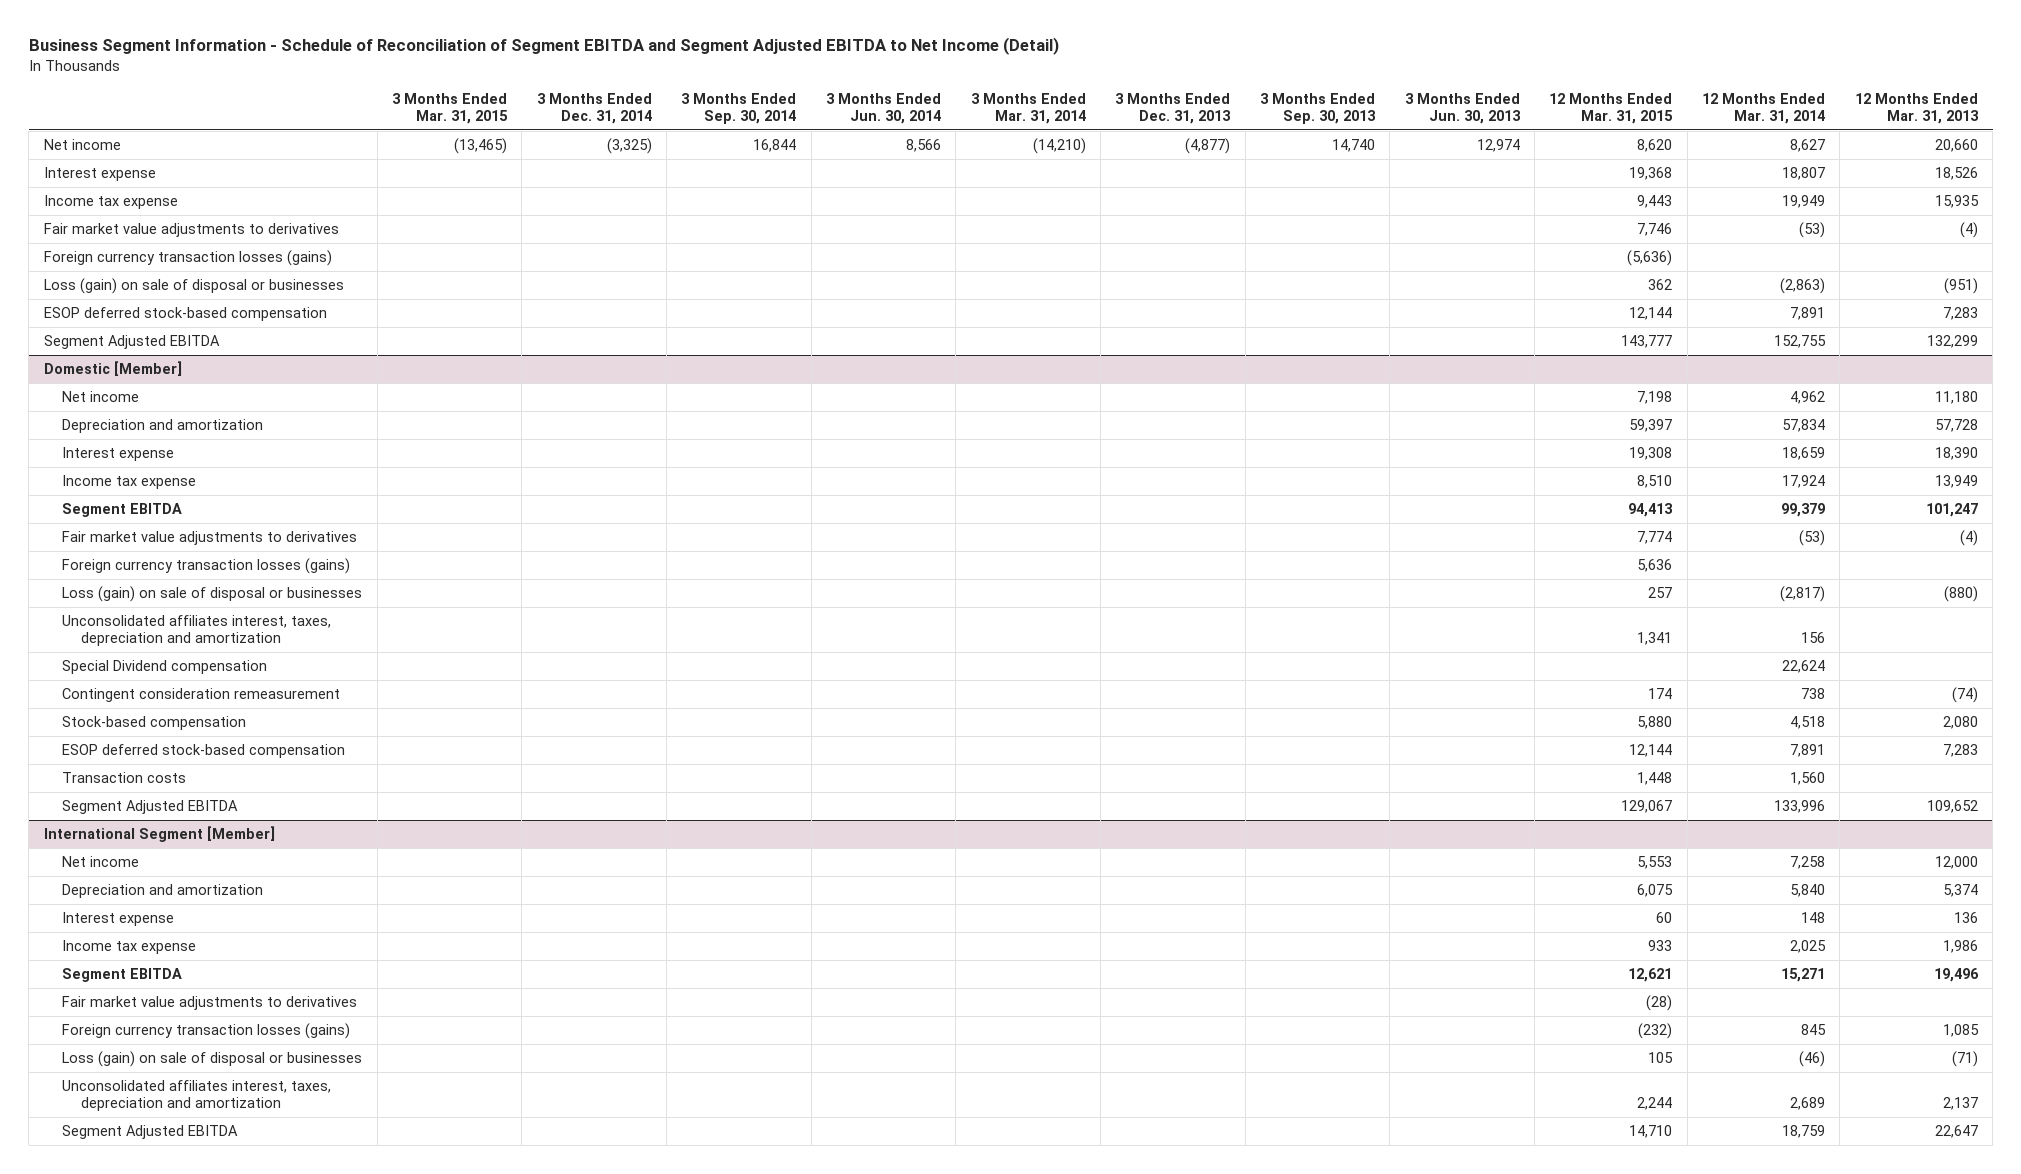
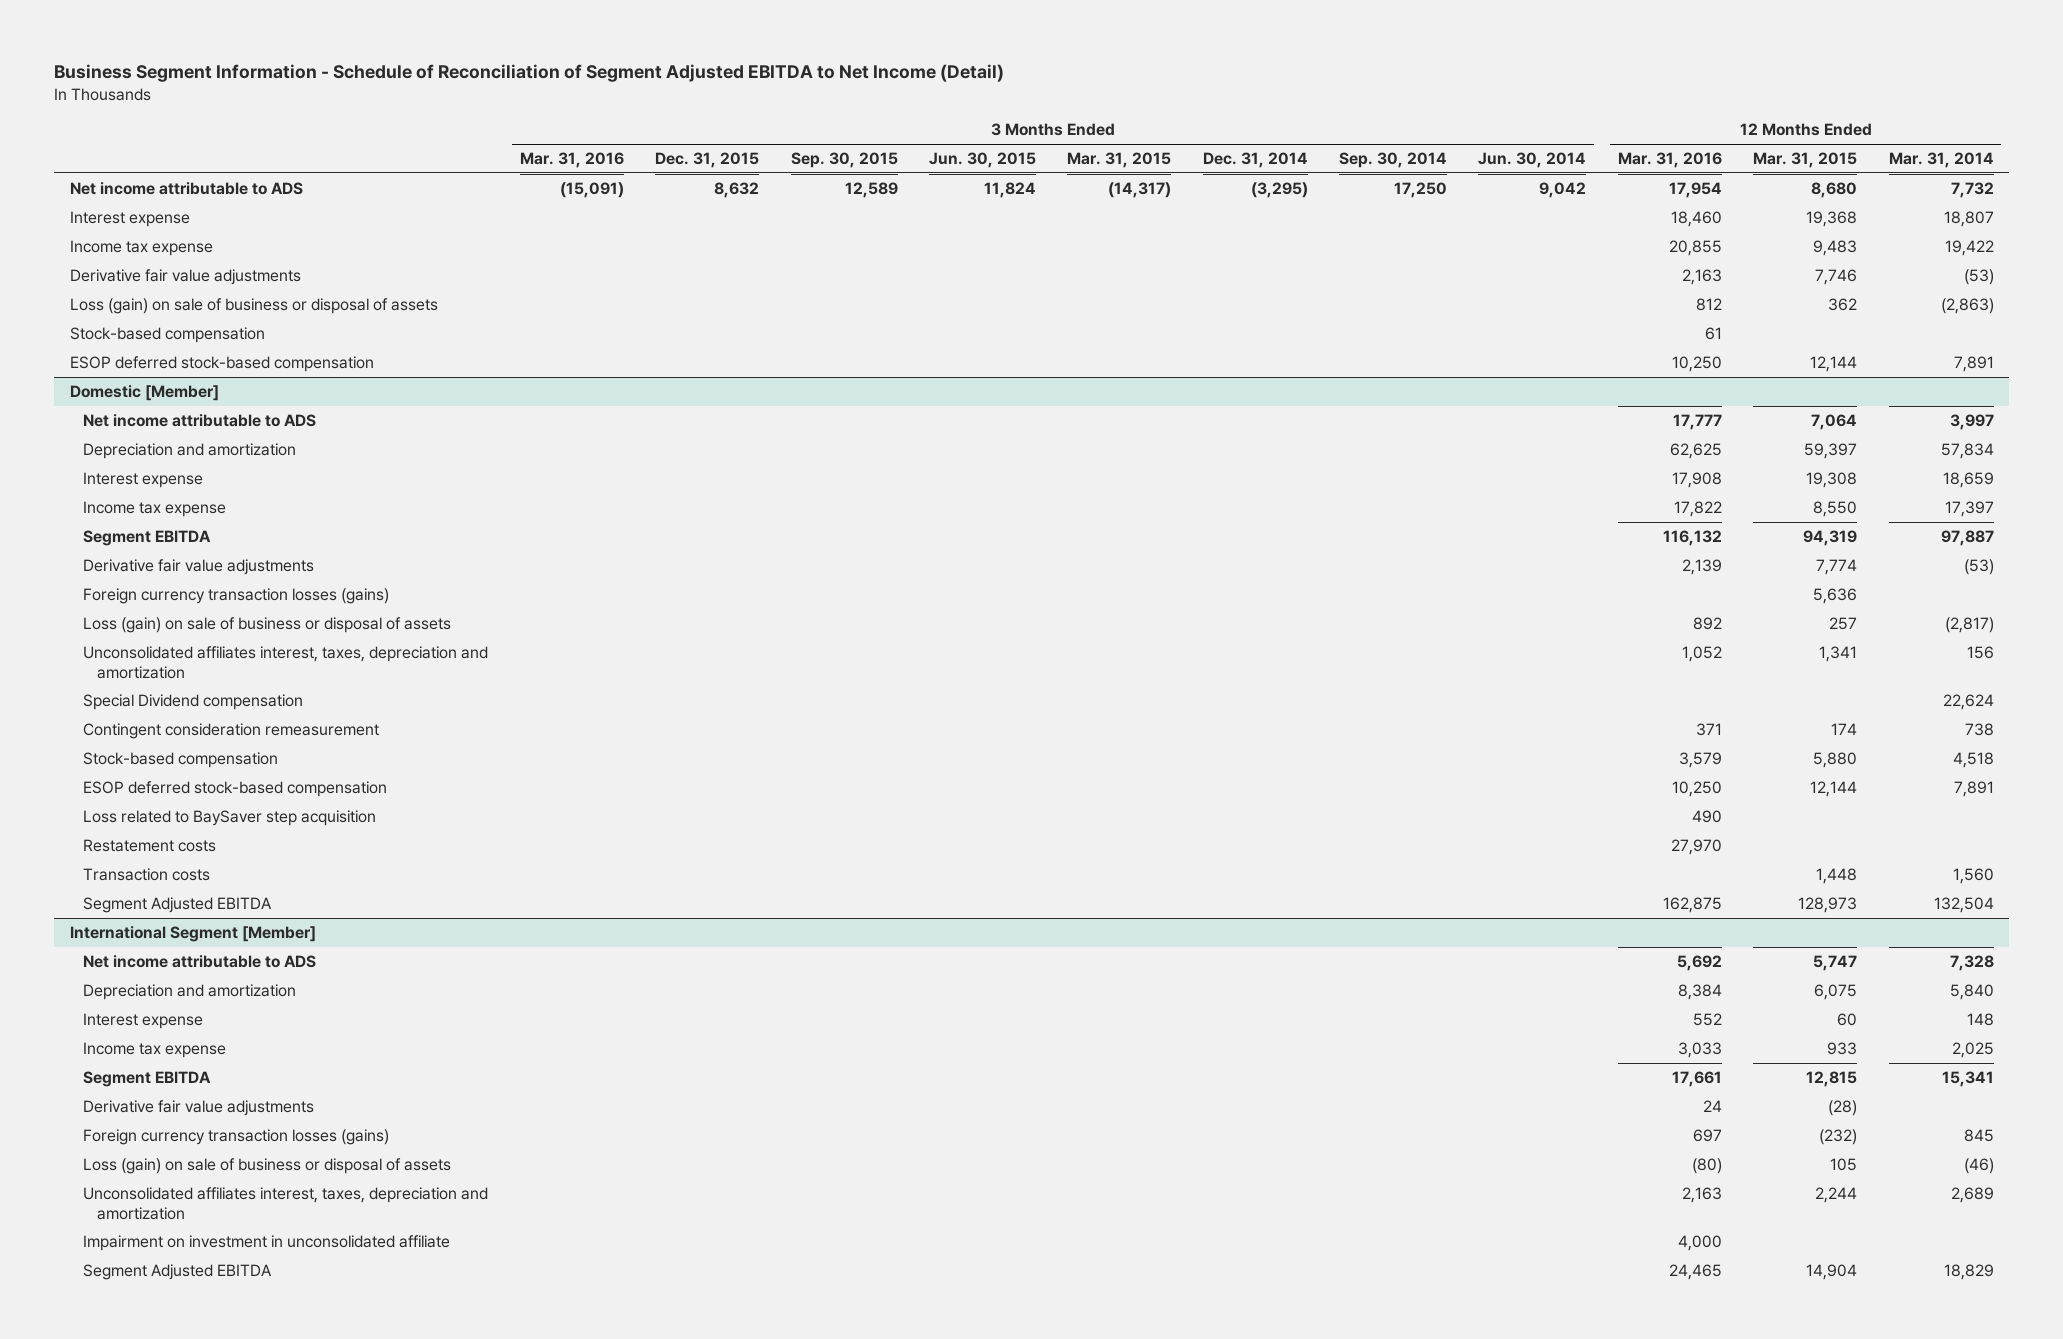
- Business Segment Information - Schedule of Reconciliation of Segment EBITDA and Segment Adjusted EBITDA to Net Income (Detail)
+ Business Segment Information - Schedule of Reconciliation of Segment Adjusted EBITDA to Net Income (Detail)
- | 3 Months Ended Mar. 31, 2015 | 3 Months Ended Dec. 31, 2014 | 3 Months Ended Sep. 30, 2014 | 3 Months Ended Jun. 30, 2014 | 3 Months Ended Mar. 31, 2014 | 3 Months Ended Dec. 31, 2013 | 3 Months Ended Sep. 30, 2013 | 3 Months Ended Jun. 30, 2013 | 12 Months Ended Mar. 31, 2015 | 12 Months Ended Mar. 31, 2014 | 12 Months Ended Mar. 31, 2013
+ | 3 Months Ended Mar. 31, 2016 | 3 Months Ended Dec. 31, 2015 | 3 Months Ended Sep. 30, 2015 | 3 Months Ended Jun. 30, 2015 | 3 Months Ended Mar. 31, 2015 | 3 Months Ended Dec. 31, 2014 | 3 Months Ended Sep. 30, 2014 | 3 Months Ended Jun. 30, 2014 | 12 Months Ended Mar. 31, 2016 | 12 Months Ended Mar. 31, 2015 | 12 Months Ended Mar. 31, 2014
- Net income | (13,465) | (3,325) | 16,844 | 8,566 | (14,210) | (4,877) | 14,740 | 12,974 | 8,620 | 8,627 | 20,660
+ Net income attributable to ADS | (15,091) | 8,632 | 12,589 | 11,824 | (14,317) | (3,295) | 17,250 | 9,042 | 17,954 | 8,680 | 7,732
- Income tax expense | | | | | | | | | 9,443 | 19,949 | 15,935
- Fair market value adjustments to derivatives | | | | | | | | | 7,746 | (53) | (4)
- Foreign currency transaction losses (gains) | | | | | | | | | (5,636) | |
- Loss (gain) on sale of disposal or businesses | | | | | | | | | 362 | (2,863) | (951)
+ Income tax expense | | | | | | | | | 20,855 | 9,483 | 19,422
+ Derivative fair value adjustments | | | | | | | | | 2,163 | 7,746 | (53)
+ Loss (gain) on sale of business or disposal of assets | | | | | | | | | 812 | 362 | (2,863)
+ Stock-based compensation | | | | | | | | | 61 | |
- Segment Adjusted EBITDA | | | | | | | | | 143,777 | 152,755 | 132,299
@ Domestic [Member]
- Net income | | | | | | | | | 7,198 | 4,962 | 11,180
+ Net income attributable to ADS | | | | | | | | | 17,777 | 7,064 | 3,997
- Income tax expense | | | | | | | | | 8,510 | 17,924 | 13,949
- Segment EBITDA | | | | | | | | | 94,413 | 99,379 | 101,247
- Fair market value adjustments to derivatives | | | | | | | | | 7,774 | (53) | (4)
+ Income tax expense | | | | | | | | | 17,822 | 8,550 | 17,397
+ Segment EBITDA | | | | | | | | | 116,132 | 94,319 | 97,887
+ Derivative fair value adjustments | | | | | | | | | 2,139 | 7,774 | (53)
- Loss (gain) on sale of disposal or businesses | | | | | | | | | 257 | (2,817) | (880)
+ Loss (gain) on sale of business or disposal of assets | | | | | | | | | 892 | 257 | (2,817)
+ Loss related to BaySaver step acquisition | | | | | | | | | 490 | |
+ Restatement costs | | | | | | | | | 27,970 | |
- Segment Adjusted EBITDA | | | | | | | | | 129,067 | 133,996 | 109,652
+ Segment Adjusted EBITDA | | | | | | | | | 162,875 | 128,973 | 132,504
@ International Segment [Member]
- Net income | | | | | | | | | 5,553 | 7,258 | 12,000
+ Net income attributable to ADS | | | | | | | | | 5,692 | 5,747 | 7,328
- Segment EBITDA | | | | | | | | | 12,621 | 15,271 | 19,496
- Fair market value adjustments to derivatives | | | | | | | | | (28) | |
+ Segment EBITDA | | | | | | | | | 17,661 | 12,815 | 15,341
+ Derivative fair value adjustments | | | | | | | | | 24 | (28) |
- Loss (gain) on sale of disposal or businesses | | | | | | | | | 105 | (46) | (71)
+ Loss (gain) on sale of business or disposal of assets | | | | | | | | | (80) | 105 | (46)
- Segment Adjusted EBITDA | | | | | | | | | 14,710 | 18,759 | 22,647
+ Impairment on investment in unconsolidated affiliate | | | | | | | | | 4,000 | |
+ Segment Adjusted EBITDA | | | | | | | | | 24,465 | 14,904 | 18,829

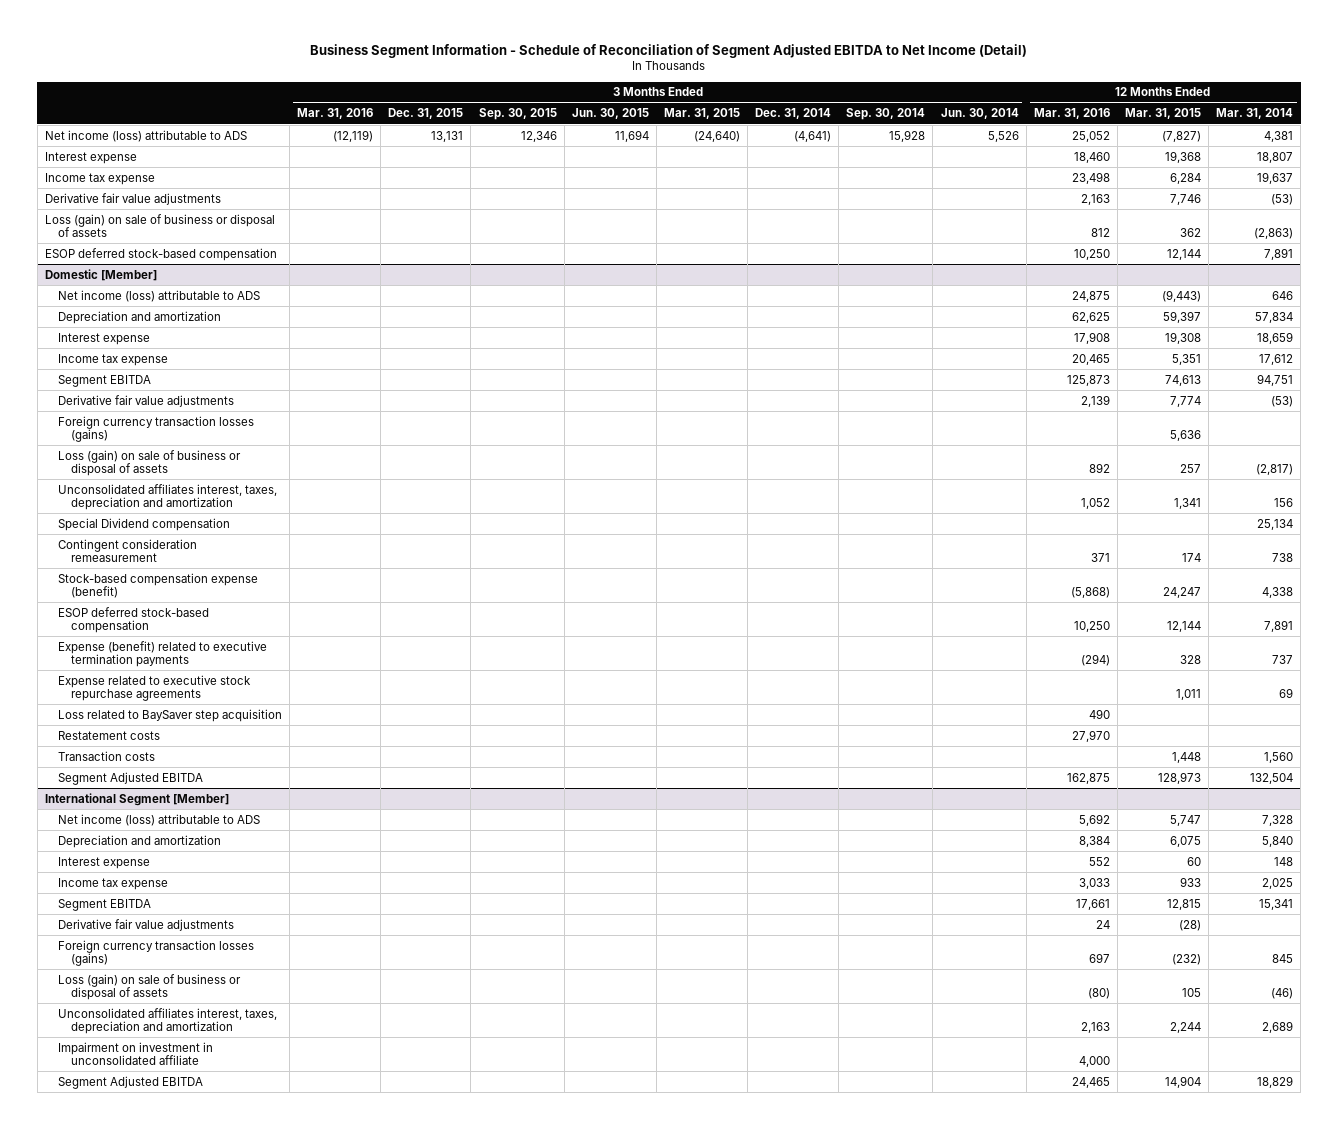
- Net income attributable to ADS | (15,091) | 8,632 | 12,589 | 11,824 | (14,317) | (3,295) | 17,250 | 9,042 | 17,954 | 8,680 | 7,732
+ Net income (loss) attributable to ADS | (12,119) | 13,131 | 12,346 | 11,694 | (24,640) | (4,641) | 15,928 | 5,526 | 25,052 | (7,827) | 4,381
- Income tax expense | | | | | | | | | 20,855 | 9,483 | 19,422
+ Income tax expense | | | | | | | | | 23,498 | 6,284 | 19,637
- Stock-based compensation | | | | | | | | | 61 | |
@ Domestic [Member]
- Net income attributable to ADS | | | | | | | | | 17,777 | 7,064 | 3,997
+ Net income (loss) attributable to ADS | | | | | | | | | 24,875 | (9,443) | 646
- Income tax expense | | | | | | | | | 17,822 | 8,550 | 17,397
- Segment EBITDA | | | | | | | | | 116,132 | 94,319 | 97,887
+ Income tax expense | | | | | | | | | 20,465 | 5,351 | 17,612
+ Segment EBITDA | | | | | | | | | 125,873 | 74,613 | 94,751
- Special Dividend compensation | | | | | | | | | | | 22,624
+ Special Dividend compensation | | | | | | | | | | | 25,134
- Stock-based compensation | | | | | | | | | 3,579 | 5,880 | 4,518
+ Stock-based compensation expense (benefit) | | | | | | | | | (5,868) | 24,247 | 4,338
+ Expense (benefit) related to executive termination payments | | | | | | | | | (294) | 328 | 737
+ Expense related to executive stock repurchase agreements | | | | | | | | | | 1,011 | 69
@ International Segment [Member]
- Net income attributable to ADS | | | | | | | | | 5,692 | 5,747 | 7,328
+ Net income (loss) attributable to ADS | | | | | | | | | 5,692 | 5,747 | 7,328

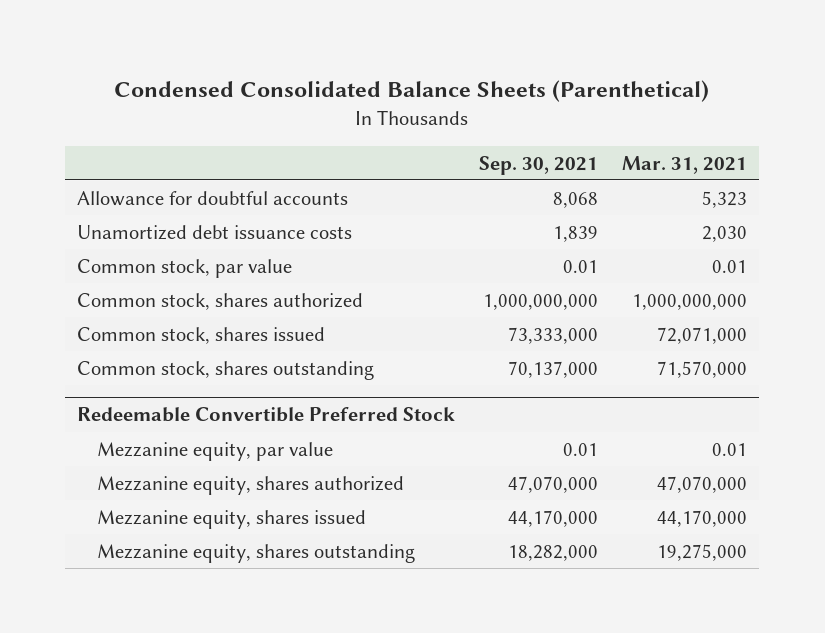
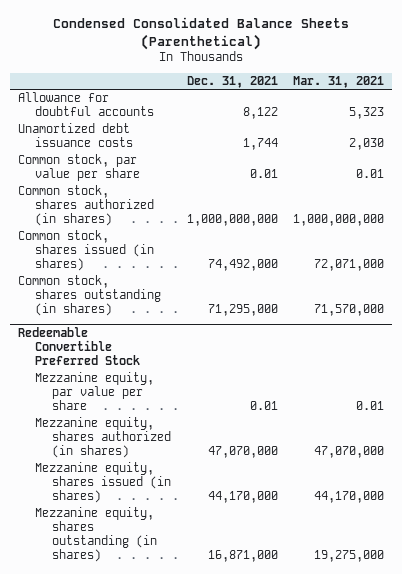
- | Sep. 30, 2021 | Mar. 31, 2021
+ | Dec. 31, 2021 | Mar. 31, 2021
- Common stock, par value | 0.01 | 0.01
- Common stock, shares authorized | 1,000,000,000 | 1,000,000,000
- Common stock, shares issued | 73,333,000 | 72,071,000
- Common stock, shares outstanding | 70,137,000 | 71,570,000
+ Common stock, par value per share | 0.01 | 0.01
+ Common stock, shares authorized (in shares) | 1,000,000,000 | 1,000,000,000
+ Common stock, shares issued (in shares) | 74,492,000 | 72,071,000
+ Common stock, shares outstanding (in shares) | 71,295,000 | 71,570,000
@ Redeemable Convertible Preferred Stock
- Mezzanine equity, par value | 0.01 | 0.01
- Mezzanine equity, shares authorized | 47,070,000 | 47,070,000
- Mezzanine equity, shares issued | 44,170,000 | 44,170,000
- Mezzanine equity, shares outstanding | 18,282,000 | 19,275,000
+ Mezzanine equity, par value per share | 0.01 | 0.01
+ Mezzanine equity, shares authorized (in shares) | 47,070,000 | 47,070,000
+ Mezzanine equity, shares issued (in shares) | 44,170,000 | 44,170,000
+ Mezzanine equity, shares outstanding (in shares) | 16,871,000 | 19,275,000

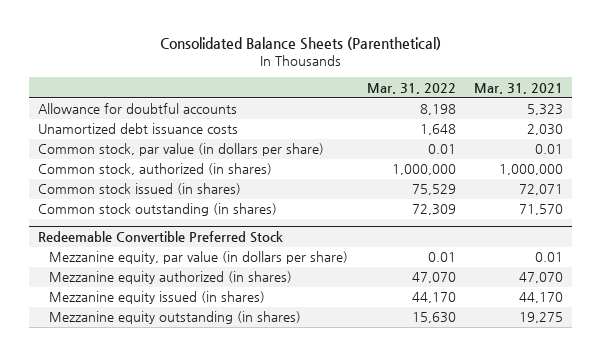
- Condensed Consolidated Balance Sheets (Parenthetical)
+ Consolidated Balance Sheets (Parenthetical)
- | Dec. 31, 2021 | Mar. 31, 2021
+ | Mar. 31, 2022 | Mar. 31, 2021
- Common stock, par value per share | 0.01 | 0.01
- Common stock, shares authorized (in shares) | 1,000,000,000 | 1,000,000,000
- Common stock, shares issued (in shares) | 74,492,000 | 72,071,000
- Common stock, shares outstanding (in shares) | 71,295,000 | 71,570,000
+ Common stock, par value (in dollars per share) | 0.01 | 0.01
+ Common stock, authorized (in shares) | 1,000,000 | 1,000,000
+ Common stock issued (in shares) | 75,529 | 72,071
+ Common stock outstanding (in shares) | 72,309 | 71,570
@ Redeemable Convertible Preferred Stock
- Mezzanine equity, par value per share | 0.01 | 0.01
- Mezzanine equity, shares authorized (in shares) | 47,070,000 | 47,070,000
- Mezzanine equity, shares issued (in shares) | 44,170,000 | 44,170,000
- Mezzanine equity, shares outstanding (in shares) | 16,871,000 | 19,275,000
+ Mezzanine equity, par value (in dollars per share) | 0.01 | 0.01
+ Mezzanine equity authorized (in shares) | 47,070 | 47,070
+ Mezzanine equity issued (in shares) | 44,170 | 44,170
+ Mezzanine equity outstanding (in shares) | 15,630 | 19,275

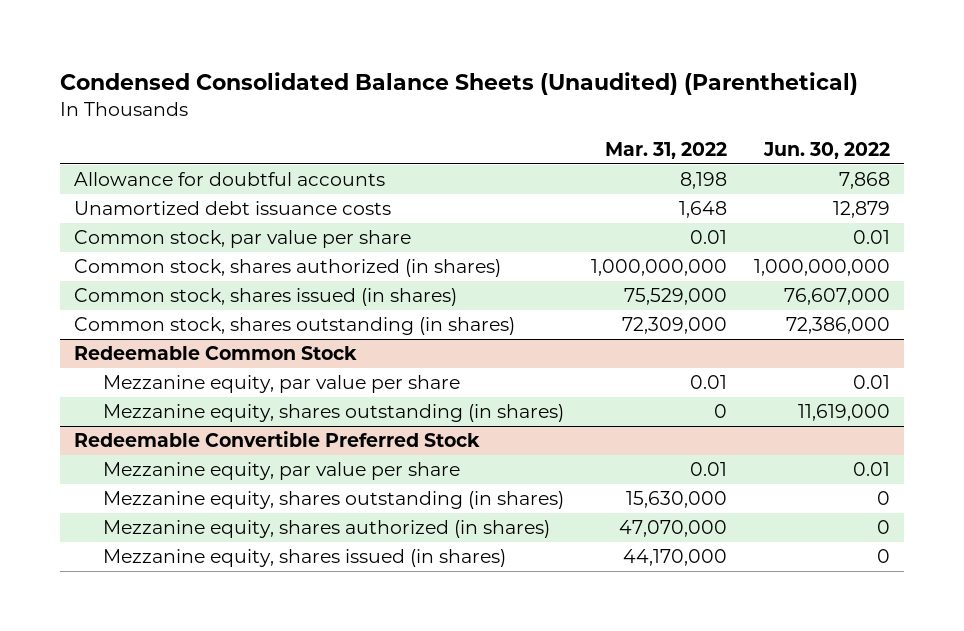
- Consolidated Balance Sheets (Parenthetical)
+ Condensed Consolidated Balance Sheets (Unaudited) (Parenthetical)
- | Mar. 31, 2022 | Mar. 31, 2021
+ | Mar. 31, 2022 | Jun. 30, 2022
- Common stock, par value (in dollars per share) | 0.01 | 0.01
- Common stock, authorized (in shares) | 1,000,000 | 1,000,000
- Common stock issued (in shares) | 75,529 | 72,071
- Common stock outstanding (in shares) | 72,309 | 71,570
+ Common stock, par value per share | 0.01 | 0.01
+ Common stock, shares authorized (in shares) | 1,000,000,000 | 1,000,000,000
+ Common stock, shares issued (in shares) | 75,529,000 | 76,607,000
+ Common stock, shares outstanding (in shares) | 72,309,000 | 72,386,000
+ Redeemable Common Stock
+ Mezzanine equity, par value per share | 0.01 | 0.01
+ Mezzanine equity, shares outstanding (in shares) | 0 | 11,619,000
@ Redeemable Convertible Preferred Stock
- Mezzanine equity, par value (in dollars per share) | 0.01 | 0.01
- Mezzanine equity authorized (in shares) | 47,070 | 47,070
- Mezzanine equity issued (in shares) | 44,170 | 44,170
- Mezzanine equity outstanding (in shares) | 15,630 | 19,275
+ Mezzanine equity, par value per share | 0.01 | 0.01
+ Mezzanine equity, shares outstanding (in shares) | 15,630,000 | 0
+ Mezzanine equity, shares authorized (in shares) | 47,070,000 | 0
+ Mezzanine equity, shares issued (in shares) | 44,170,000 | 0

